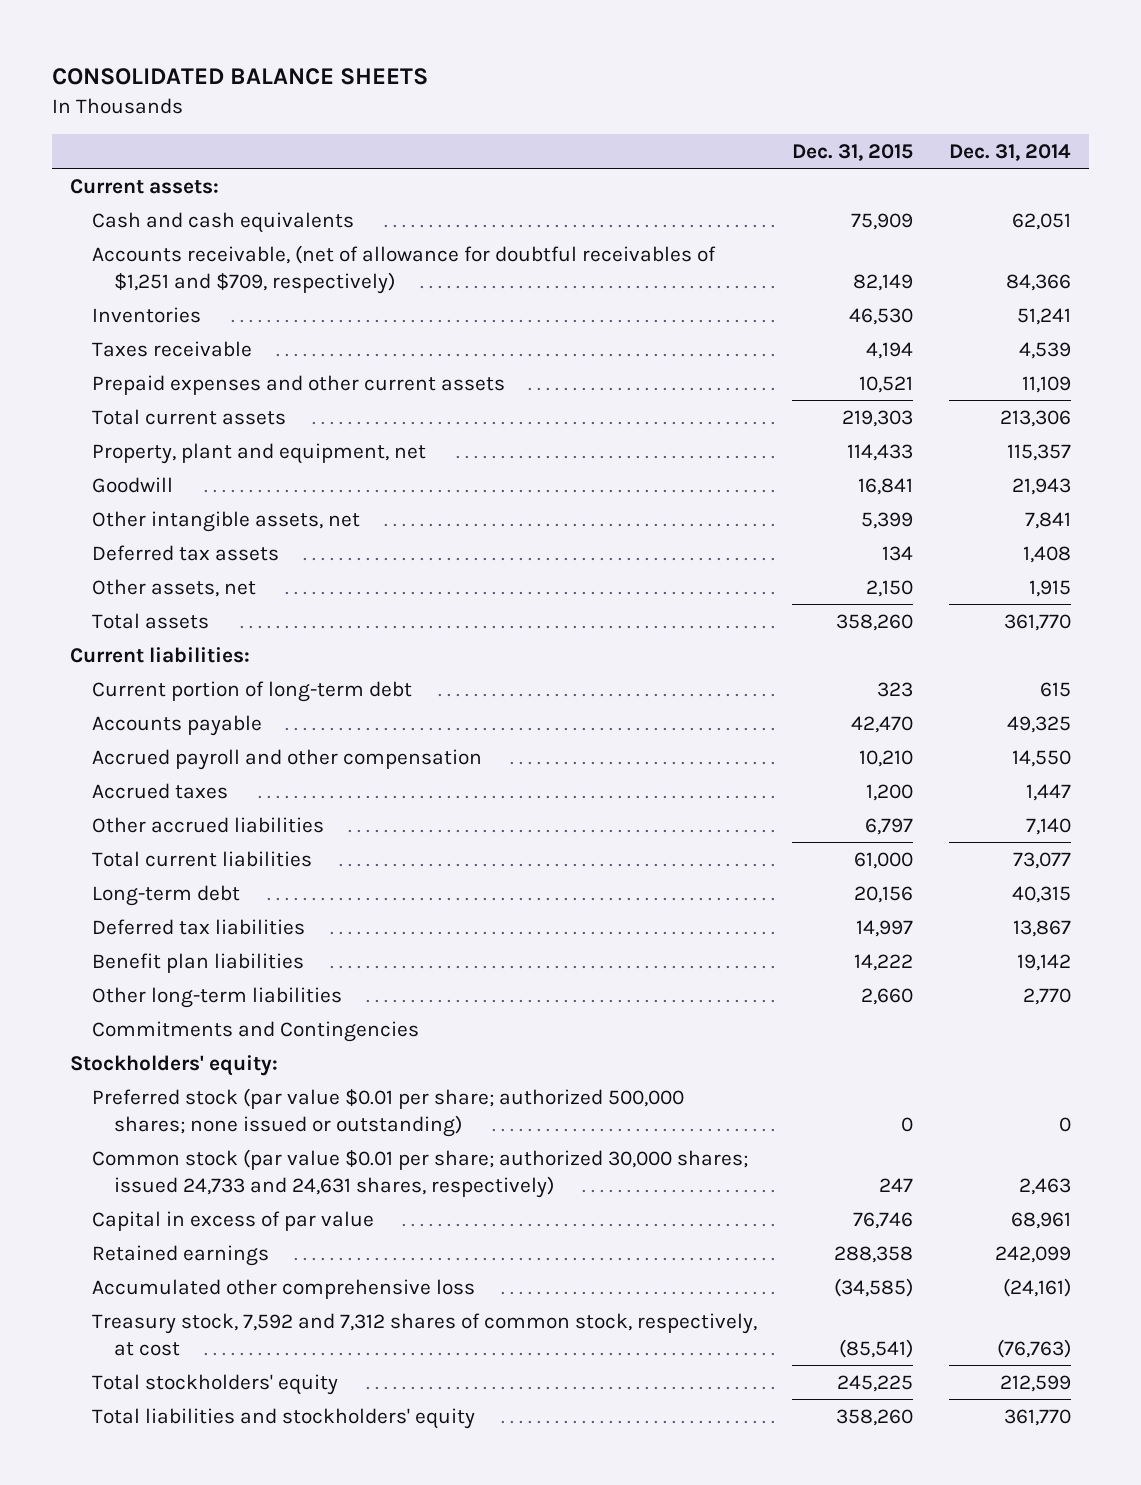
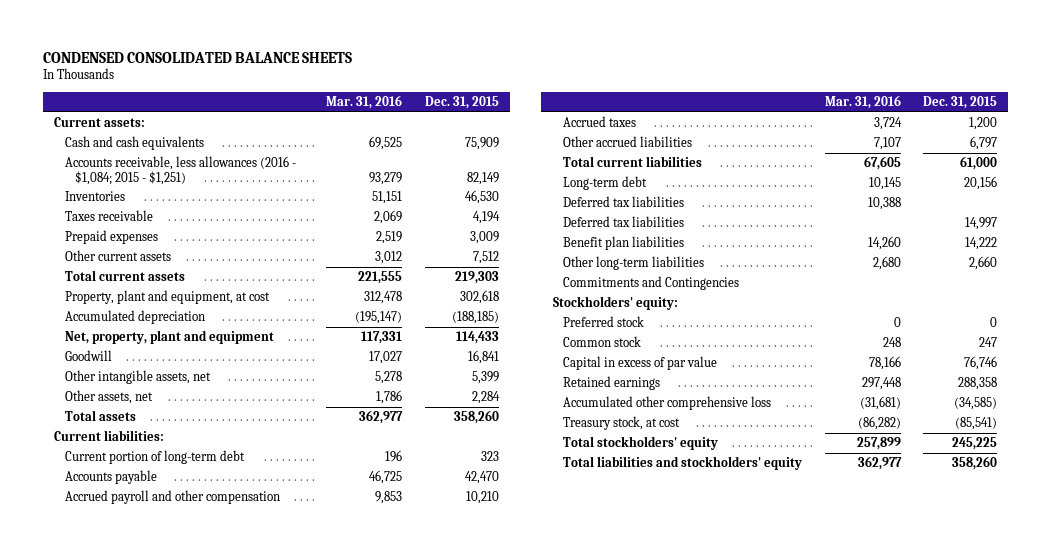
- CONSOLIDATED BALANCE SHEETS
+ CONDENSED CONSOLIDATED BALANCE SHEETS
- | Dec. 31, 2015 | Dec. 31, 2014
+ | Mar. 31, 2016 | Dec. 31, 2015
- Accounts receivable, (net of allowance for doubtful receivables of $1,251 and $709, respectively) | 82,149 | 84,366
+ Accounts receivable, less allowances (2016 - $1,084; 2015 - $1,251) | 93,279 | 82,149
- Prepaid expenses and other current assets | 10,521 | 11,109
+ Prepaid expenses | 2,519 | 3,009
+ Other current assets | 3,012 | 7,512
- Property, plant and equipment, net | 114,433 | 115,357
+ Property, plant and equipment, at cost | 312,478 | 302,618
+ Accumulated depreciation | (195,147) | (188,185)
+ Net, property, plant and equipment | 117,331 | 114,433
- Deferred tax assets | 134 | 1,408
- Other assets, net | 2,150 | 1,915
+ Other assets, net | 1,786 | 2,284
+ Deferred tax liabilities | 10,388 |
- Preferred stock (par value $0.01 per share; authorized 500,000 shares; none issued or outstanding) | 0 | 0
- Common stock (par value $0.01 per share; authorized 30,000 shares; issued 24,733 and 24,631 shares, respectively) | 247 | 2,463
+ Preferred stock | 0 | 0
+ Common stock | 248 | 247
- Treasury stock, 7,592 and 7,312 shares of common stock, respectively, at cost | (85,541) | (76,763)
+ Treasury stock, at cost | (86,282) | (85,541)

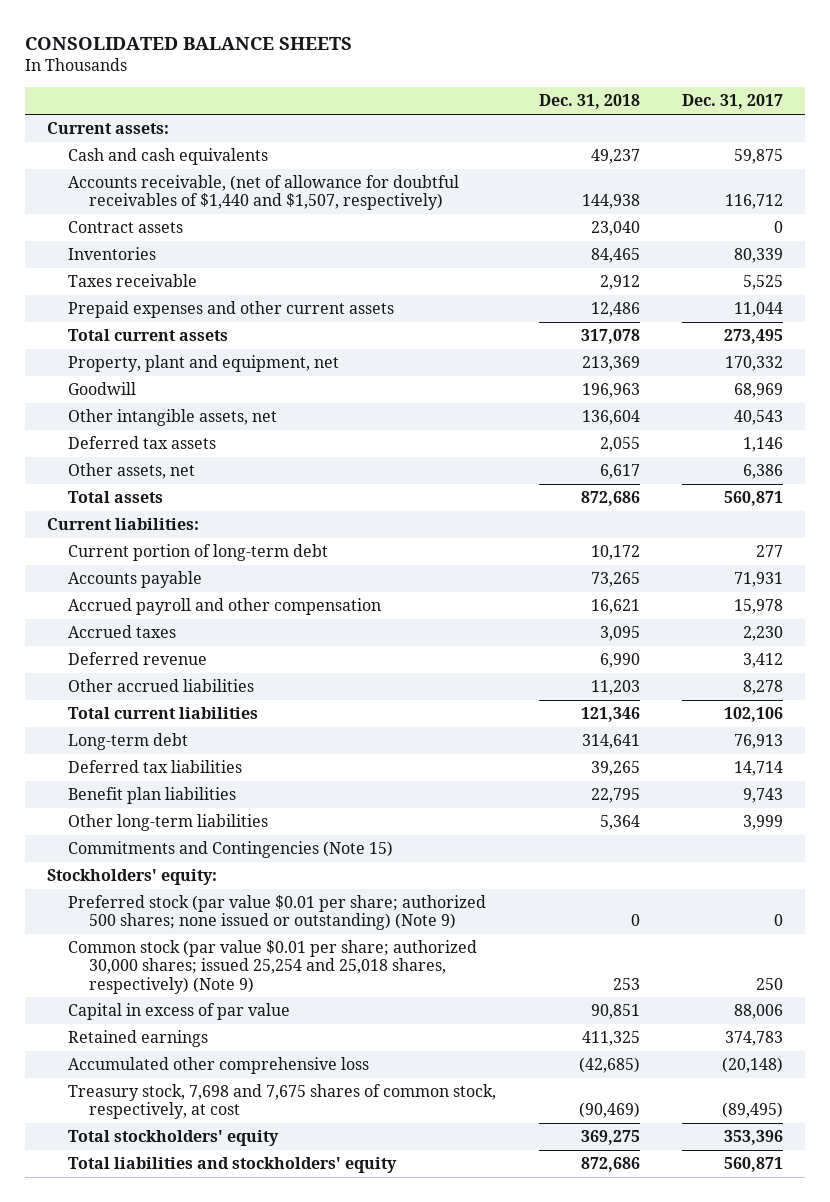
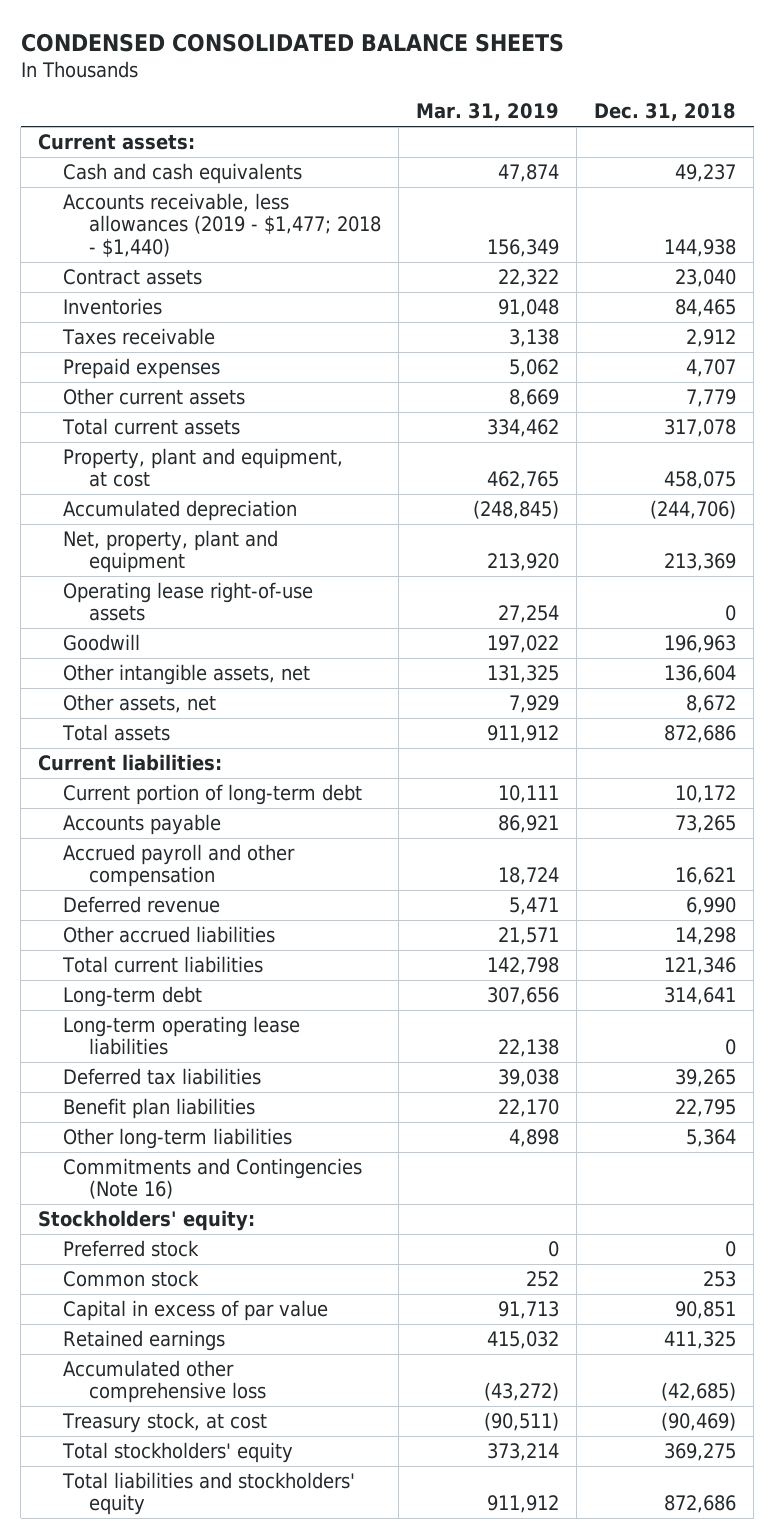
- CONSOLIDATED BALANCE SHEETS
+ CONDENSED CONSOLIDATED BALANCE SHEETS
- | Dec. 31, 2018 | Dec. 31, 2017
+ | Mar. 31, 2019 | Dec. 31, 2018
- Accounts receivable, (net of allowance for doubtful receivables of $1,440 and $1,507, respectively) | 144,938 | 116,712
+ Accounts receivable, less allowances (2019 - $1,477; 2018 - $1,440) | 156,349 | 144,938
- Prepaid expenses and other current assets | 12,486 | 11,044
+ Prepaid expenses | 5,062 | 4,707
+ Other current assets | 8,669 | 7,779
- Property, plant and equipment, net | 213,369 | 170,332
+ Property, plant and equipment, at cost | 462,765 | 458,075
+ Accumulated depreciation | (248,845) | (244,706)
+ Net, property, plant and equipment | 213,920 | 213,369
+ Operating lease right-of-use assets | 27,254 | 0
- Deferred tax assets | 2,055 | 1,146
- Other assets, net | 6,617 | 6,386
+ Other assets, net | 7,929 | 8,672
- Accrued taxes | 3,095 | 2,230
- Other accrued liabilities | 11,203 | 8,278
+ Other accrued liabilities | 21,571 | 14,298
+ Long-term operating lease liabilities | 22,138 | 0
- Commitments and Contingencies (Note 15)
+ Commitments and Contingencies (Note 16)
- Preferred stock (par value $0.01 per share; authorized 500 shares; none issued or outstanding) (Note 9) | 0 | 0
- Common stock (par value $0.01 per share; authorized 30,000 shares; issued 25,254 and 25,018 shares, respectively) (Note 9) | 253 | 250
+ Preferred stock | 0 | 0
+ Common stock | 252 | 253
- Treasury stock, 7,698 and 7,675 shares of common stock, respectively, at cost | (90,469) | (89,495)
+ Treasury stock, at cost | (90,511) | (90,469)

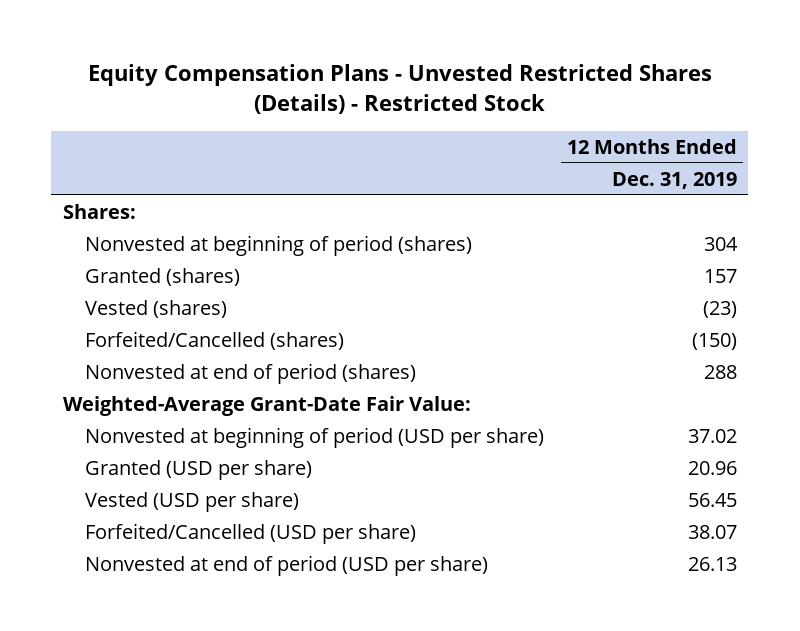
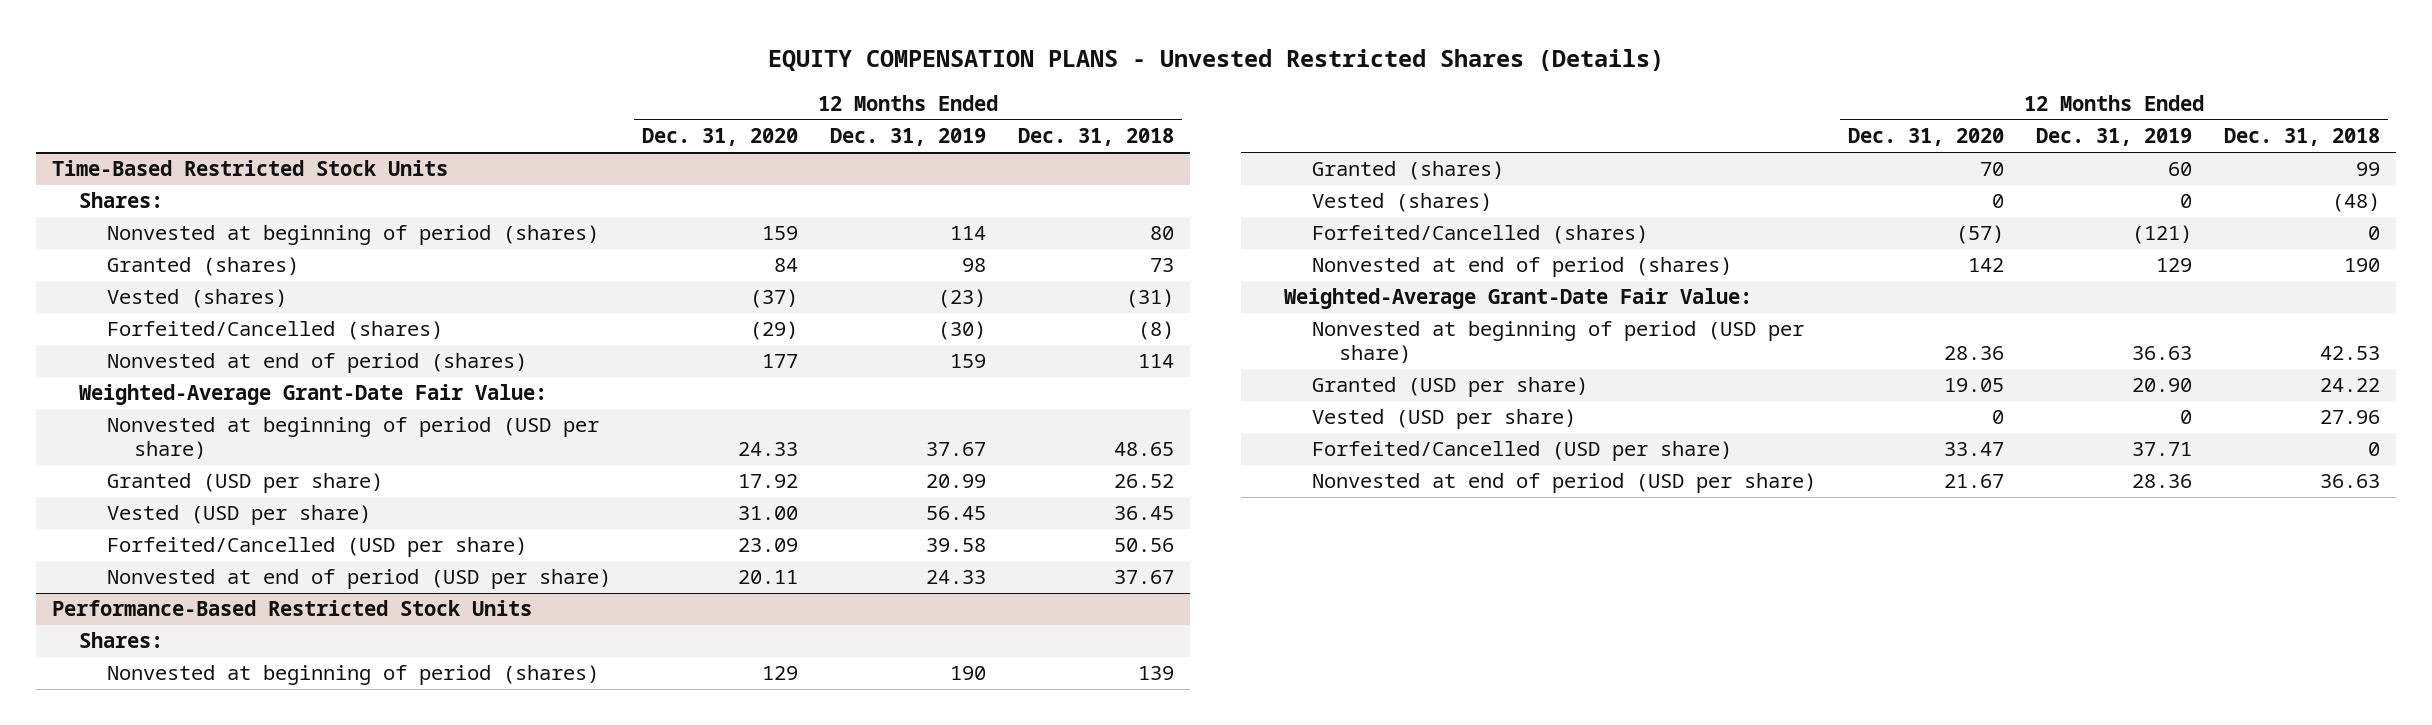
- Equity Compensation Plans - Unvested Restricted Shares (Details) - Restricted Stock
+ EQUITY COMPENSATION PLANS - Unvested Restricted Shares (Details)
- | 12 Months Ended Dec. 31, 2019
+ | 12 Months Ended Dec. 31, 2020 | 12 Months Ended Dec. 31, 2019 | 12 Months Ended Dec. 31, 2018
+ Time-Based Restricted Stock Units
- Nonvested at beginning of period (shares) | 304
- Granted (shares) | 157
+ Nonvested at beginning of period (shares) | 159 | 114 | 80
+ Granted (shares) | 84 | 98 | 73
- Forfeited/Cancelled (shares) | (150)
- Nonvested at end of period (shares) | 288
+ Forfeited/Cancelled (shares) | (29) | (30) | (8)
+ Nonvested at end of period (shares) | 177 | 159 | 114
- Nonvested at beginning of period (USD per share) | 37.02
- Granted (USD per share) | 20.96
+ Nonvested at beginning of period (USD per share) | 24.33 | 37.67 | 48.65
+ Granted (USD per share) | 17.92 | 20.99 | 26.52
- Forfeited/Cancelled (USD per share) | 38.07
- Nonvested at end of period (USD per share) | 26.13
+ Forfeited/Cancelled (USD per share) | 23.09 | 39.58 | 50.56
+ Nonvested at end of period (USD per share) | 20.11 | 24.33 | 37.67
+ Performance-Based Restricted Stock Units
+ Shares:
+ Nonvested at beginning of period (shares) | 129 | 190 | 139
+ Granted (shares) | 70 | 60 | 99
+ Vested (shares) | 0 | 0 | (48)
+ Forfeited/Cancelled (shares) | (57) | (121) | 0
+ Nonvested at end of period (shares) | 142 | 129 | 190
+ Weighted-Average Grant-Date Fair Value:
+ Nonvested at beginning of period (USD per share) | 28.36 | 36.63 | 42.53
+ Granted (USD per share) | 19.05 | 20.90 | 24.22
+ Vested (USD per share) | 0 | 0 | 27.96
+ Forfeited/Cancelled (USD per share) | 33.47 | 37.71 | 0
+ Nonvested at end of period (USD per share) | 21.67 | 28.36 | 36.63

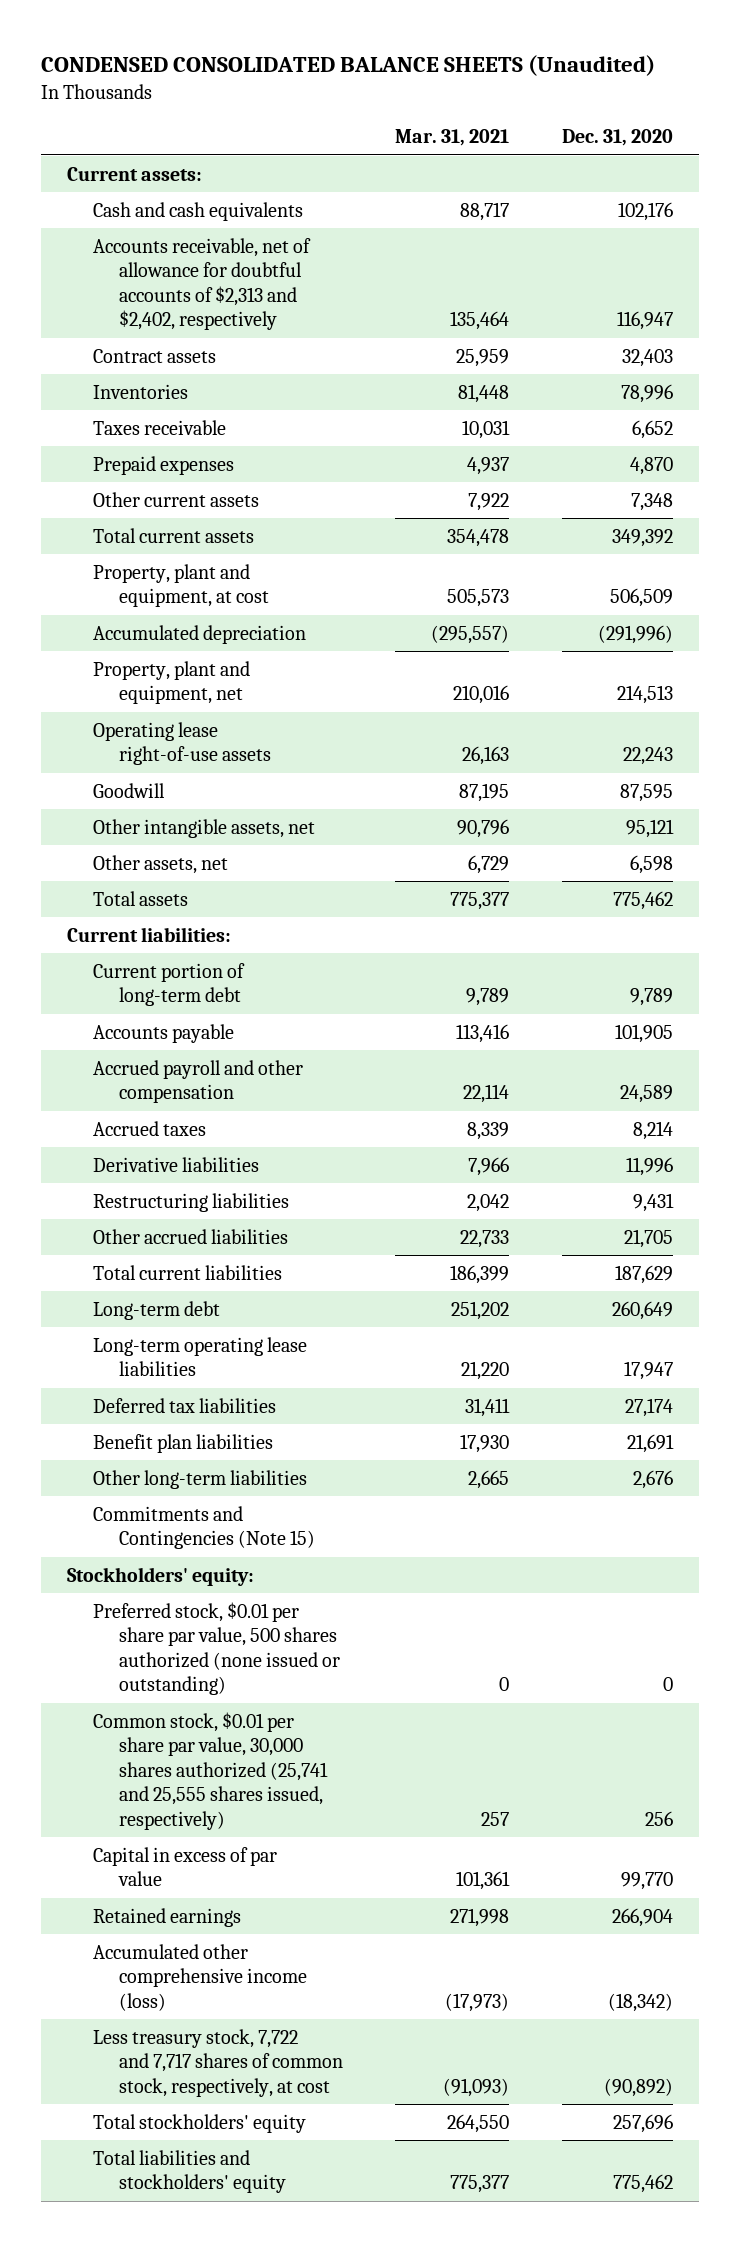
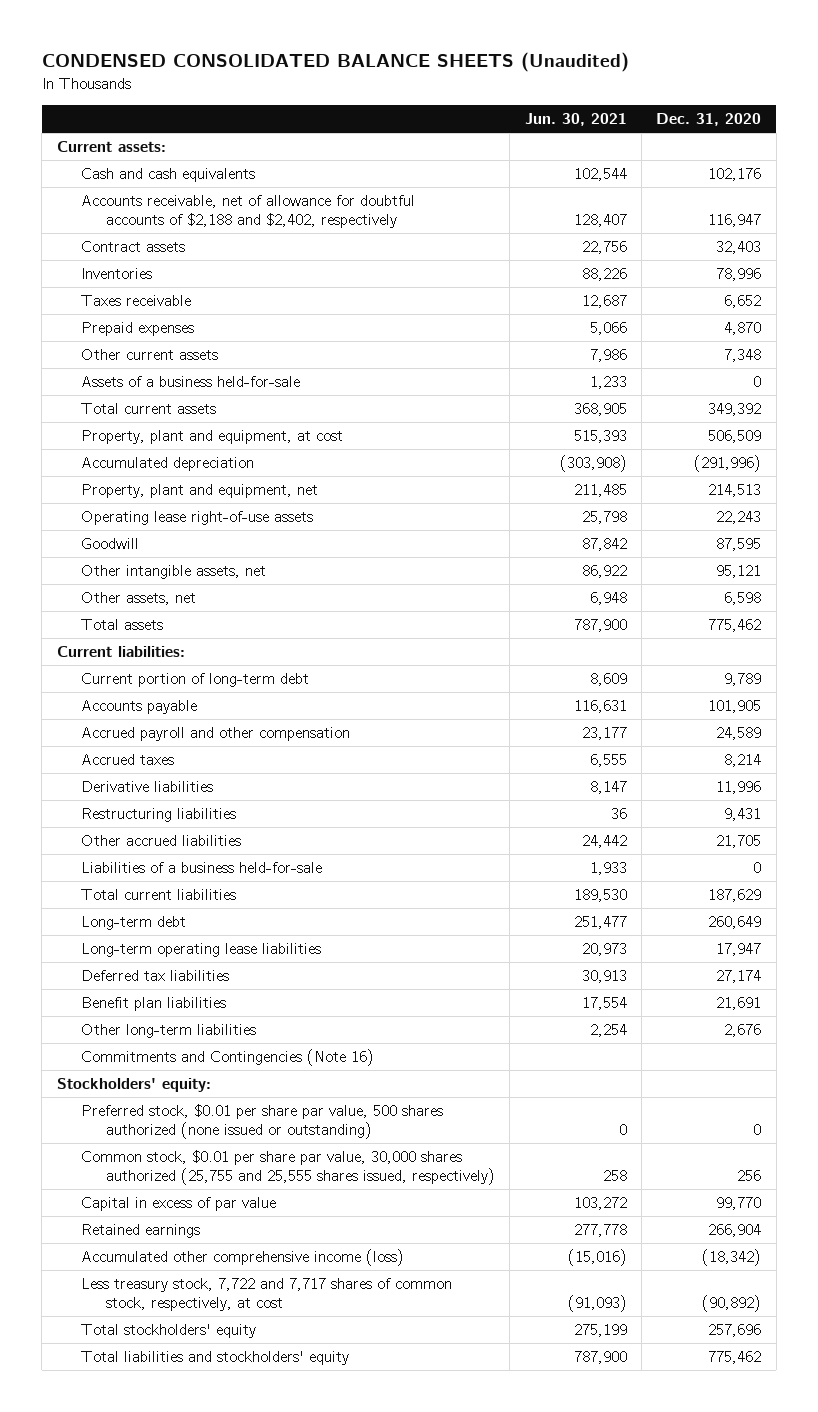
- | Mar. 31, 2021 | Dec. 31, 2020
+ | Jun. 30, 2021 | Dec. 31, 2020
- Accounts receivable, net of allowance for doubtful accounts of $2,313 and $2,402, respectively | 135,464 | 116,947
+ Accounts receivable, net of allowance for doubtful accounts of $2,188 and $2,402, respectively | 128,407 | 116,947
+ Assets of a business held-for-sale | 1,233 | 0
+ Liabilities of a business held-for-sale | 1,933 | 0
- Commitments and Contingencies (Note 15)
+ Commitments and Contingencies (Note 16)
- Common stock, $0.01 per share par value, 30,000 shares authorized (25,741 and 25,555 shares issued, respectively) | 257 | 256
+ Common stock, $0.01 per share par value, 30,000 shares authorized (25,755 and 25,555 shares issued, respectively) | 258 | 256

